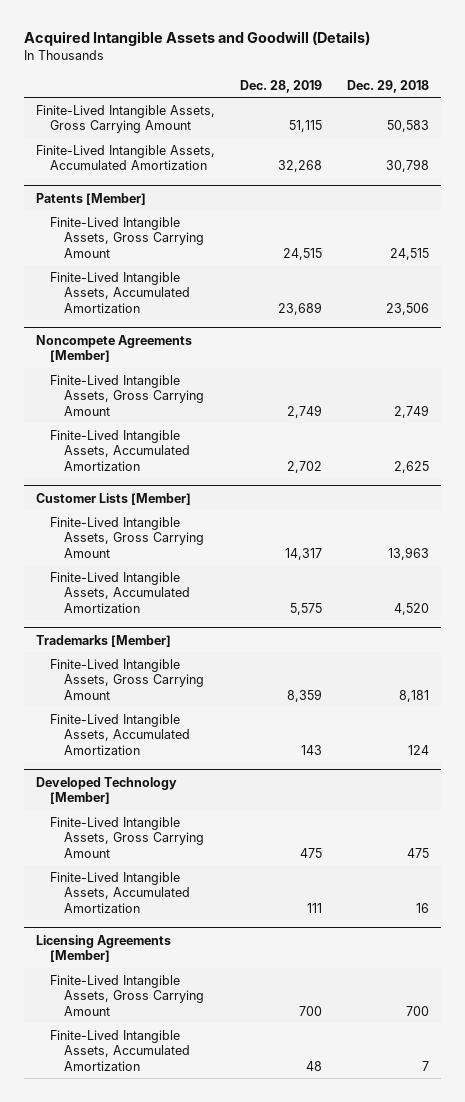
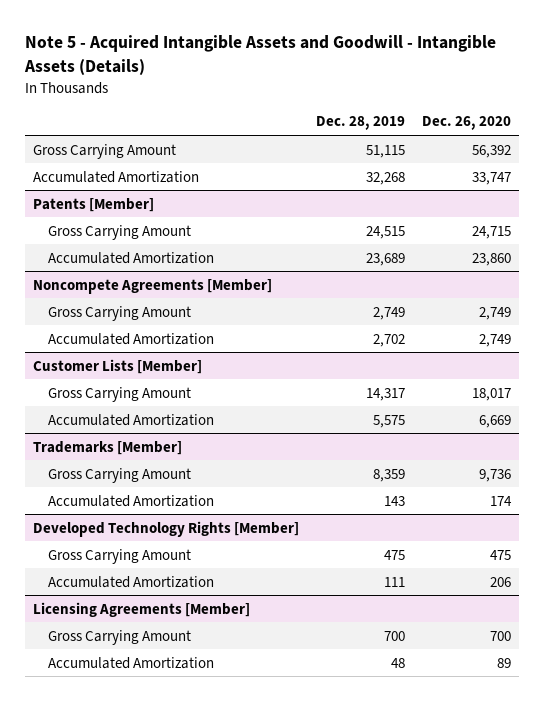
- Acquired Intangible Assets and Goodwill (Details)
+ Note 5 - Acquired Intangible Assets and Goodwill - Intangible Assets (Details)
- | Dec. 28, 2019 | Dec. 29, 2018
+ | Dec. 28, 2019 | Dec. 26, 2020
- Finite-Lived Intangible Assets, Gross Carrying Amount | 51,115 | 50,583
- Finite-Lived Intangible Assets, Accumulated Amortization | 32,268 | 30,798
+ Gross Carrying Amount | 51,115 | 56,392
+ Accumulated Amortization | 32,268 | 33,747
@ Patents [Member]
- Finite-Lived Intangible Assets, Gross Carrying Amount | 24,515 | 24,515
- Finite-Lived Intangible Assets, Accumulated Amortization | 23,689 | 23,506
+ Gross Carrying Amount | 24,515 | 24,715
+ Accumulated Amortization | 23,689 | 23,860
@ Noncompete Agreements [Member]
- Finite-Lived Intangible Assets, Gross Carrying Amount | 2,749 | 2,749
- Finite-Lived Intangible Assets, Accumulated Amortization | 2,702 | 2,625
+ Gross Carrying Amount | 2,749 | 2,749
+ Accumulated Amortization | 2,702 | 2,749
@ Customer Lists [Member]
- Finite-Lived Intangible Assets, Gross Carrying Amount | 14,317 | 13,963
- Finite-Lived Intangible Assets, Accumulated Amortization | 5,575 | 4,520
+ Gross Carrying Amount | 14,317 | 18,017
+ Accumulated Amortization | 5,575 | 6,669
@ Trademarks [Member]
- Finite-Lived Intangible Assets, Gross Carrying Amount | 8,359 | 8,181
- Finite-Lived Intangible Assets, Accumulated Amortization | 143 | 124
- Developed Technology [Member]
- Finite-Lived Intangible Assets, Gross Carrying Amount | 475 | 475
- Finite-Lived Intangible Assets, Accumulated Amortization | 111 | 16
@ Trademarks [Member]
+ Gross Carrying Amount | 8,359 | 9,736
+ Accumulated Amortization | 143 | 174
+ Developed Technology Rights [Member]
+ Gross Carrying Amount | 475 | 475
+ Accumulated Amortization | 111 | 206
@ Licensing Agreements [Member]
- Finite-Lived Intangible Assets, Gross Carrying Amount | 700 | 700
- Finite-Lived Intangible Assets, Accumulated Amortization | 48 | 7
+ Gross Carrying Amount | 700 | 700
+ Accumulated Amortization | 48 | 89

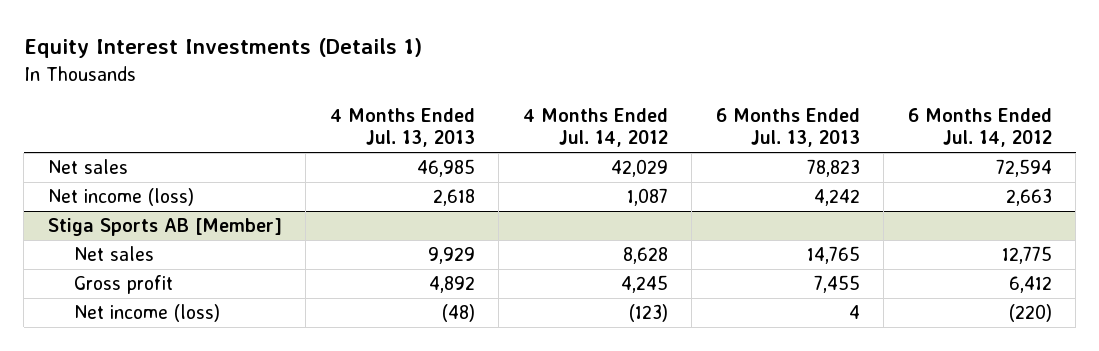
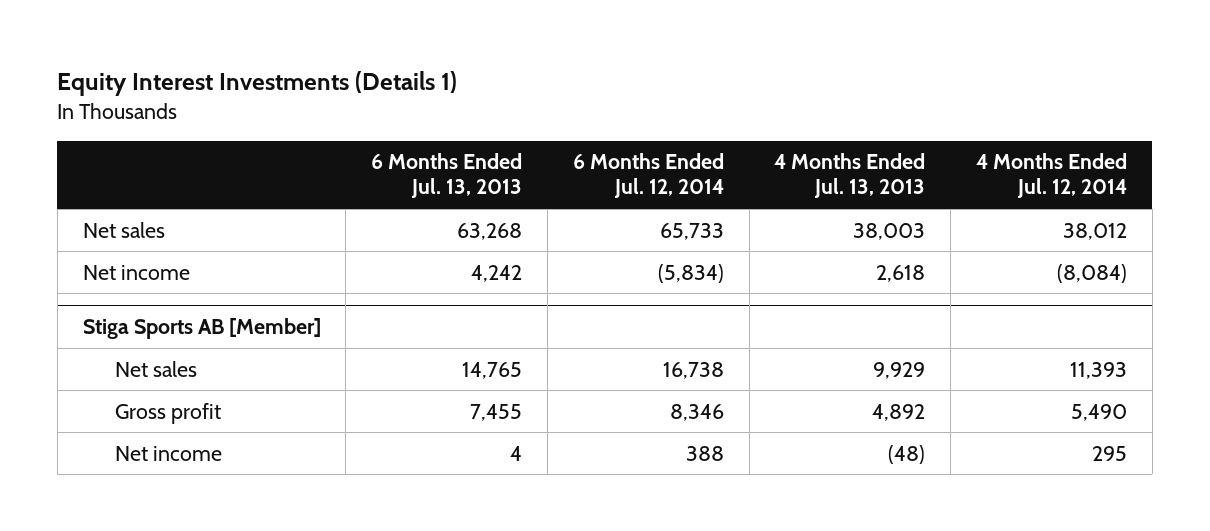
- | 4 Months Ended Jul. 13, 2013 | 4 Months Ended Jul. 14, 2012 | 6 Months Ended Jul. 13, 2013 | 6 Months Ended Jul. 14, 2012
+ | 6 Months Ended Jul. 13, 2013 | 6 Months Ended Jul. 12, 2014 | 4 Months Ended Jul. 13, 2013 | 4 Months Ended Jul. 12, 2014
- Net sales | 46,985 | 42,029 | 78,823 | 72,594
- Net income (loss) | 2,618 | 1,087 | 4,242 | 2,663
+ Net sales | 63,268 | 65,733 | 38,003 | 38,012
+ Net income | 4,242 | (5,834) | 2,618 | (8,084)
@ Stiga Sports AB [Member]
- Net income (loss) | (48) | (123) | 4 | (220)
+ Net income | 4 | 388 | (48) | 295

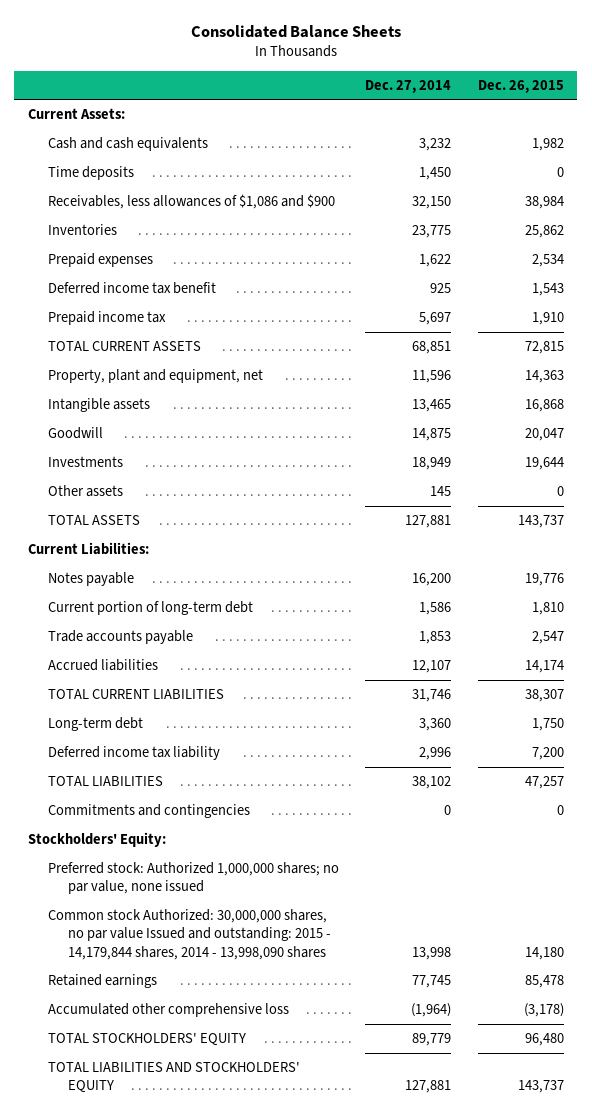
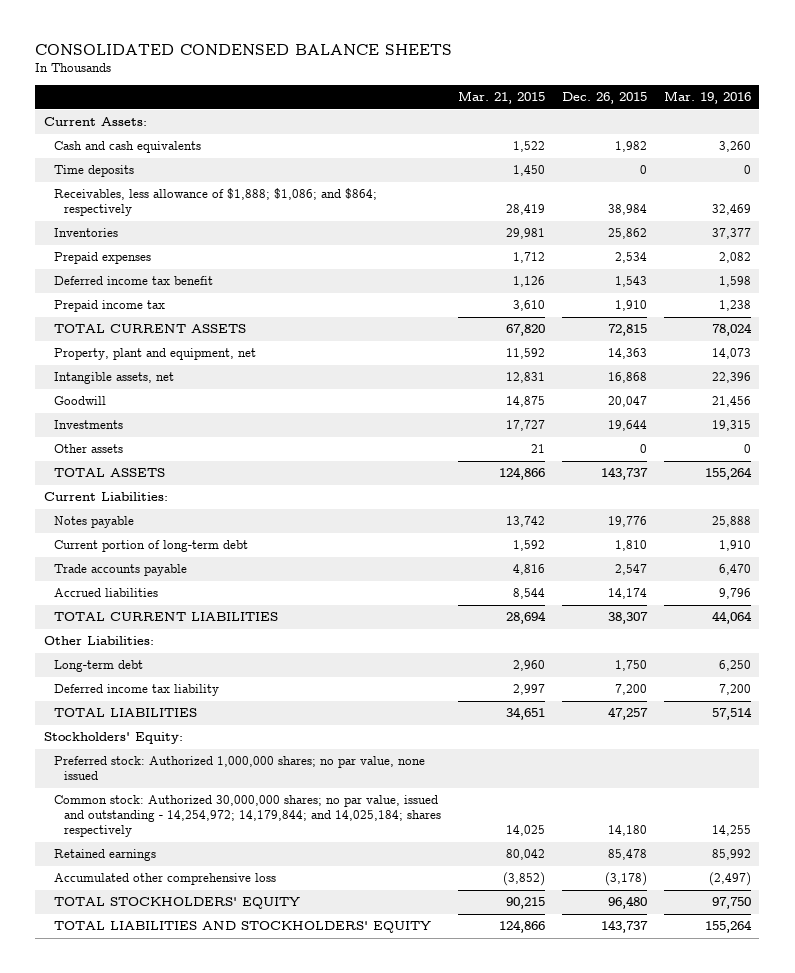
- Consolidated Balance Sheets
+ CONSOLIDATED CONDENSED BALANCE SHEETS
- | Dec. 27, 2014 | Dec. 26, 2015
+ | Mar. 21, 2015 | Dec. 26, 2015 | Mar. 19, 2016
- Receivables, less allowances of $1,086 and $900 | 32,150 | 38,984
+ Receivables, less allowance of $1,888; $1,086; and $864; respectively | 28,419 | 38,984 | 32,469
- Intangible assets | 13,465 | 16,868
+ Intangible assets, net | 12,831 | 16,868 | 22,396
+ Other Liabilities:
- Commitments and contingencies | 0 | 0
- Common stock Authorized: 30,000,000 shares, no par value Issued and outstanding: 2015 - 14,179,844 shares, 2014 - 13,998,090 shares | 13,998 | 14,180
+ Common stock: Authorized 30,000,000 shares; no par value, issued and outstanding - 14,254,972; 14,179,844; and 14,025,184; shares respectively | 14,025 | 14,180 | 14,255

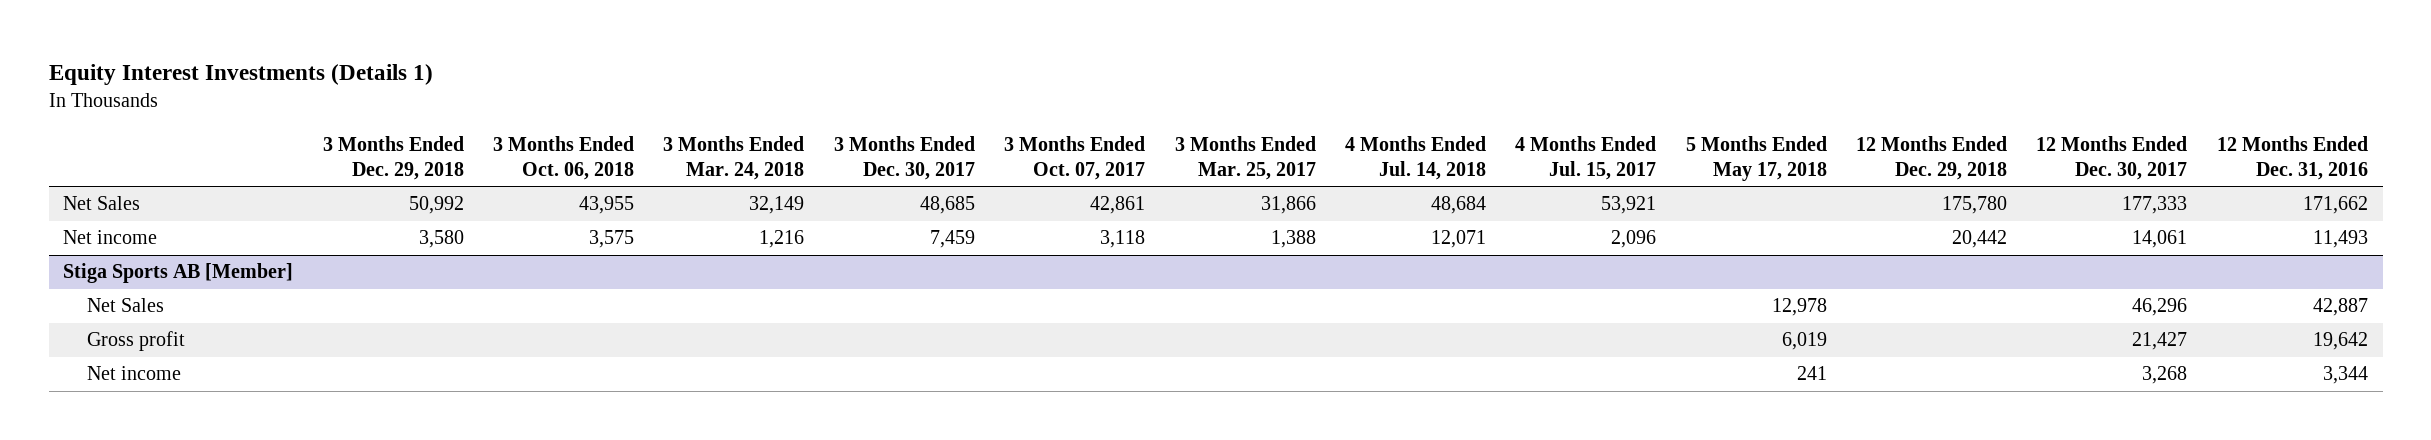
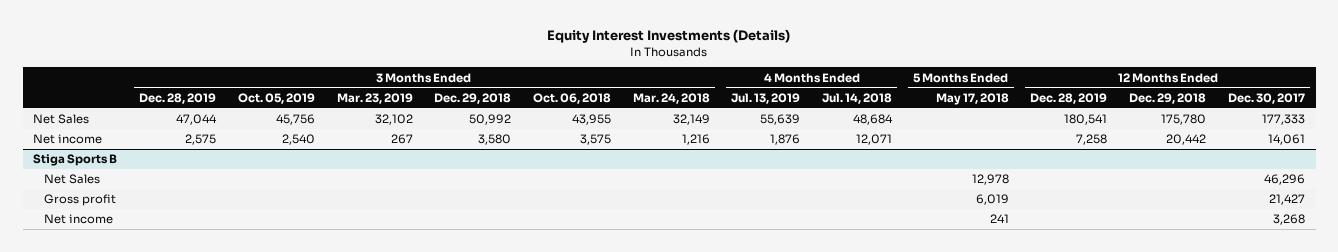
- Equity Interest Investments (Details 1)
+ Equity Interest Investments (Details)
- | 3 Months Ended Dec. 29, 2018 | 3 Months Ended Oct. 06, 2018 | 3 Months Ended Mar. 24, 2018 | 3 Months Ended Dec. 30, 2017 | 3 Months Ended Oct. 07, 2017 | 3 Months Ended Mar. 25, 2017 | 4 Months Ended Jul. 14, 2018 | 4 Months Ended Jul. 15, 2017 | 5 Months Ended May 17, 2018 | 12 Months Ended Dec. 29, 2018 | 12 Months Ended Dec. 30, 2017 | 12 Months Ended Dec. 31, 2016
+ | 3 Months Ended Dec. 28, 2019 | 3 Months Ended Oct. 05, 2019 | 3 Months Ended Mar. 23, 2019 | 3 Months Ended Dec. 29, 2018 | 3 Months Ended Oct. 06, 2018 | 3 Months Ended Mar. 24, 2018 | 4 Months Ended Jul. 13, 2019 | 4 Months Ended Jul. 14, 2018 | 5 Months Ended May 17, 2018 | 12 Months Ended Dec. 28, 2019 | 12 Months Ended Dec. 29, 2018 | 12 Months Ended Dec. 30, 2017
- Stiga Sports AB [Member]
+ Stiga Sports B

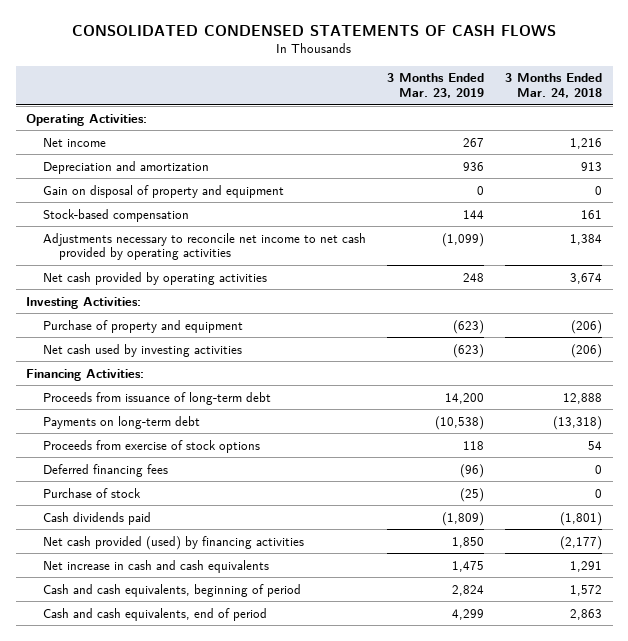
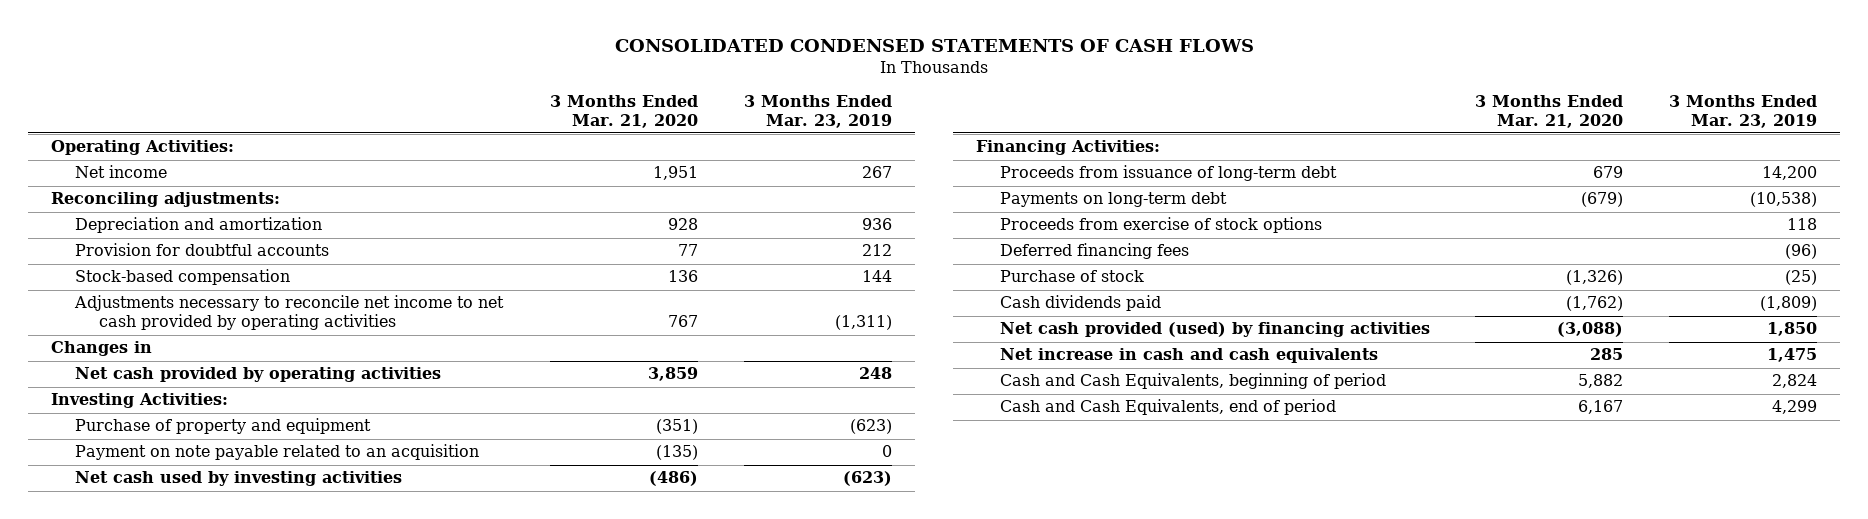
- | 3 Months Ended Mar. 23, 2019 | 3 Months Ended Mar. 24, 2018
+ | 3 Months Ended Mar. 21, 2020 | 3 Months Ended Mar. 23, 2019
+ Reconciling adjustments:
- Gain on disposal of property and equipment | 0 | 0
+ Provision for doubtful accounts | 77 | 212
- Adjustments necessary to reconcile net income to net cash provided by operating activities | (1,099) | 1,384
+ Adjustments necessary to reconcile net income to net cash provided by operating activities | 767 | (1,311)
+ Changes in
+ Payment on note payable related to an acquisition | (135) | 0
- Cash and cash equivalents, beginning of period | 2,824 | 1,572
- Cash and cash equivalents, end of period | 4,299 | 2,863
+ Cash and Cash Equivalents, beginning of period | 5,882 | 2,824
+ Cash and Cash Equivalents, end of period | 6,167 | 4,299

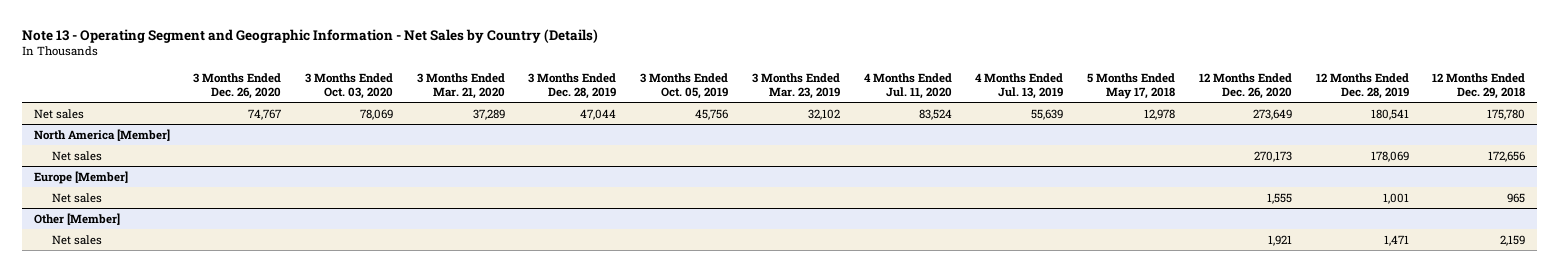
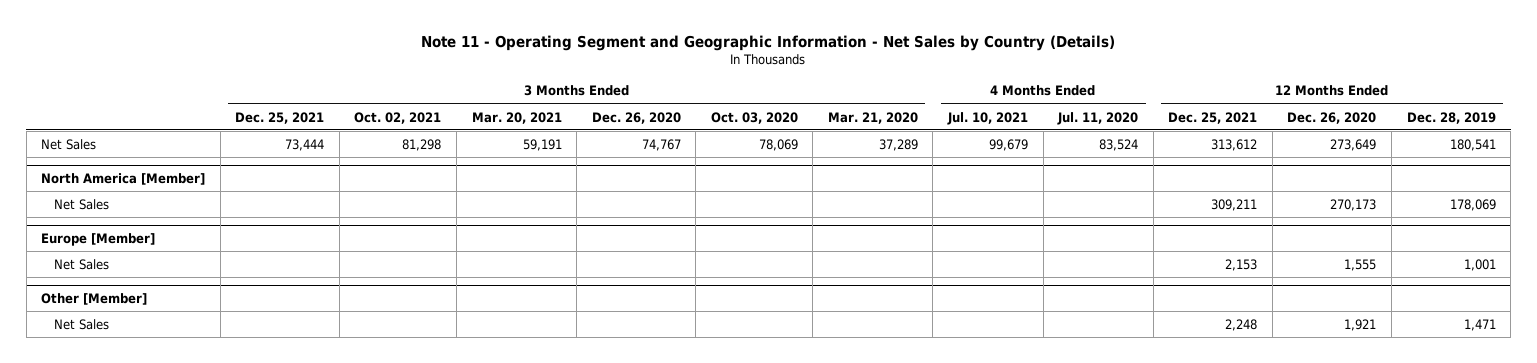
- Note 13 - Operating Segment and Geographic Information - Net Sales by Country (Details)
+ Note 11 - Operating Segment and Geographic Information - Net Sales by Country (Details)
- | 3 Months Ended Dec. 26, 2020 | 3 Months Ended Oct. 03, 2020 | 3 Months Ended Mar. 21, 2020 | 3 Months Ended Dec. 28, 2019 | 3 Months Ended Oct. 05, 2019 | 3 Months Ended Mar. 23, 2019 | 4 Months Ended Jul. 11, 2020 | 4 Months Ended Jul. 13, 2019 | 5 Months Ended May 17, 2018 | 12 Months Ended Dec. 26, 2020 | 12 Months Ended Dec. 28, 2019 | 12 Months Ended Dec. 29, 2018
+ | 3 Months Ended Dec. 25, 2021 | 3 Months Ended Oct. 02, 2021 | 3 Months Ended Mar. 20, 2021 | 3 Months Ended Dec. 26, 2020 | 3 Months Ended Oct. 03, 2020 | 3 Months Ended Mar. 21, 2020 | 4 Months Ended Jul. 10, 2021 | 4 Months Ended Jul. 11, 2020 | 12 Months Ended Dec. 25, 2021 | 12 Months Ended Dec. 26, 2020 | 12 Months Ended Dec. 28, 2019
- Net sales | 74,767 | 78,069 | 37,289 | 47,044 | 45,756 | 32,102 | 83,524 | 55,639 | 12,978 | 273,649 | 180,541 | 175,780
+ Net Sales | 73,444 | 81,298 | 59,191 | 74,767 | 78,069 | 37,289 | 99,679 | 83,524 | 313,612 | 273,649 | 180,541
@ North America [Member]
- Net sales | | | | | | | | | | 270,173 | 178,069 | 172,656
+ Net Sales | | | | | | | | | 309,211 | 270,173 | 178,069
@ Europe [Member]
- Net sales | | | | | | | | | | 1,555 | 1,001 | 965
+ Net Sales | | | | | | | | | 2,153 | 1,555 | 1,001
@ Other [Member]
- Net sales | | | | | | | | | | 1,921 | 1,471 | 2,159
+ Net Sales | | | | | | | | | 2,248 | 1,921 | 1,471

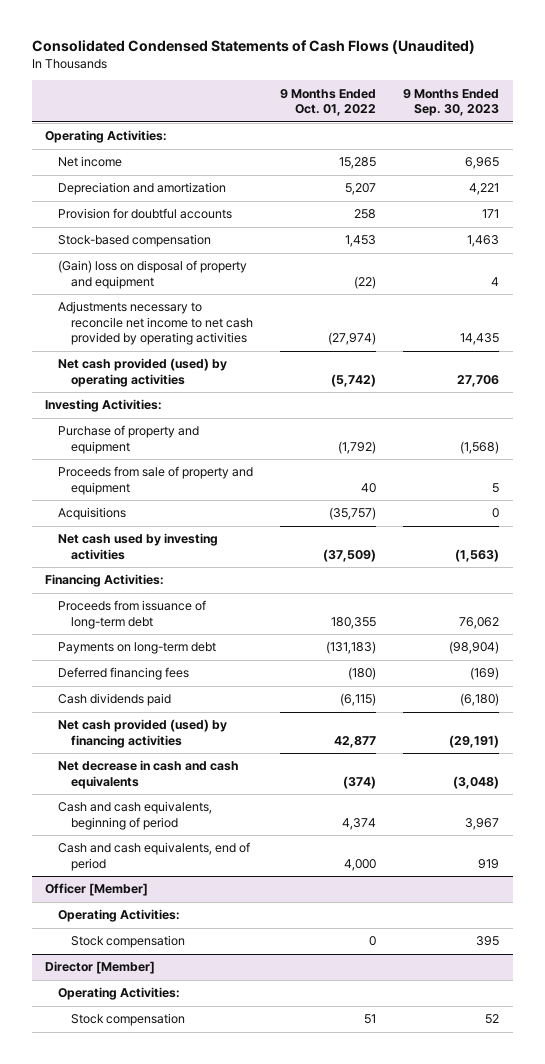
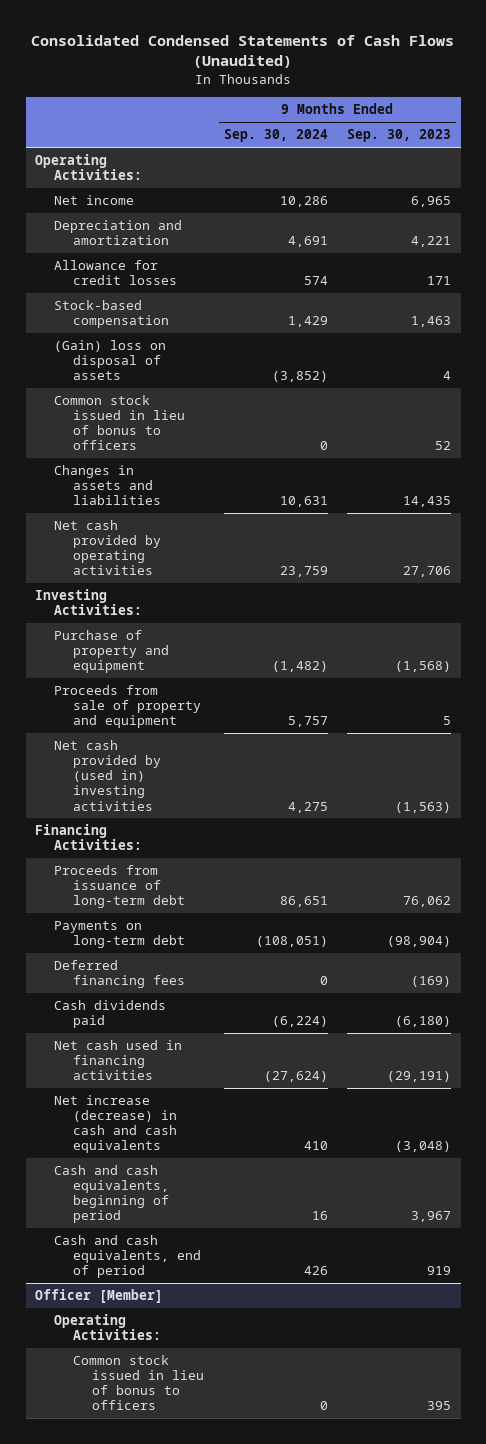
- | 9 Months Ended Oct. 01, 2022 | 9 Months Ended Sep. 30, 2023
+ | 9 Months Ended Sep. 30, 2024 | 9 Months Ended Sep. 30, 2023
- Provision for doubtful accounts | 258 | 171
+ Allowance for credit losses | 574 | 171
- (Gain) loss on disposal of property and equipment | (22) | 4
- Adjustments necessary to reconcile net income to net cash provided by operating activities | (27,974) | 14,435
- Net cash provided (used) by operating activities | (5,742) | 27,706
+ (Gain) loss on disposal of assets | (3,852) | 4
+ Common stock issued in lieu of bonus to officers | 0 | 52
+ Changes in assets and liabilities | 10,631 | 14,435
+ Net cash provided by operating activities | 23,759 | 27,706
- Acquisitions | (35,757) | 0
- Net cash used by investing activities | (37,509) | (1,563)
+ Net cash provided by (used in) investing activities | 4,275 | (1,563)
- Net cash provided (used) by financing activities | 42,877 | (29,191)
- Net decrease in cash and cash equivalents | (374) | (3,048)
+ Net cash used in financing activities | (27,624) | (29,191)
+ Net increase (decrease) in cash and cash equivalents | 410 | (3,048)
@ Officer [Member]
- Stock compensation | 0 | 395
- Director [Member]
- Operating Activities:
- Stock compensation | 51 | 52
@ Officer [Member]
+ Common stock issued in lieu of bonus to officers | 0 | 395

